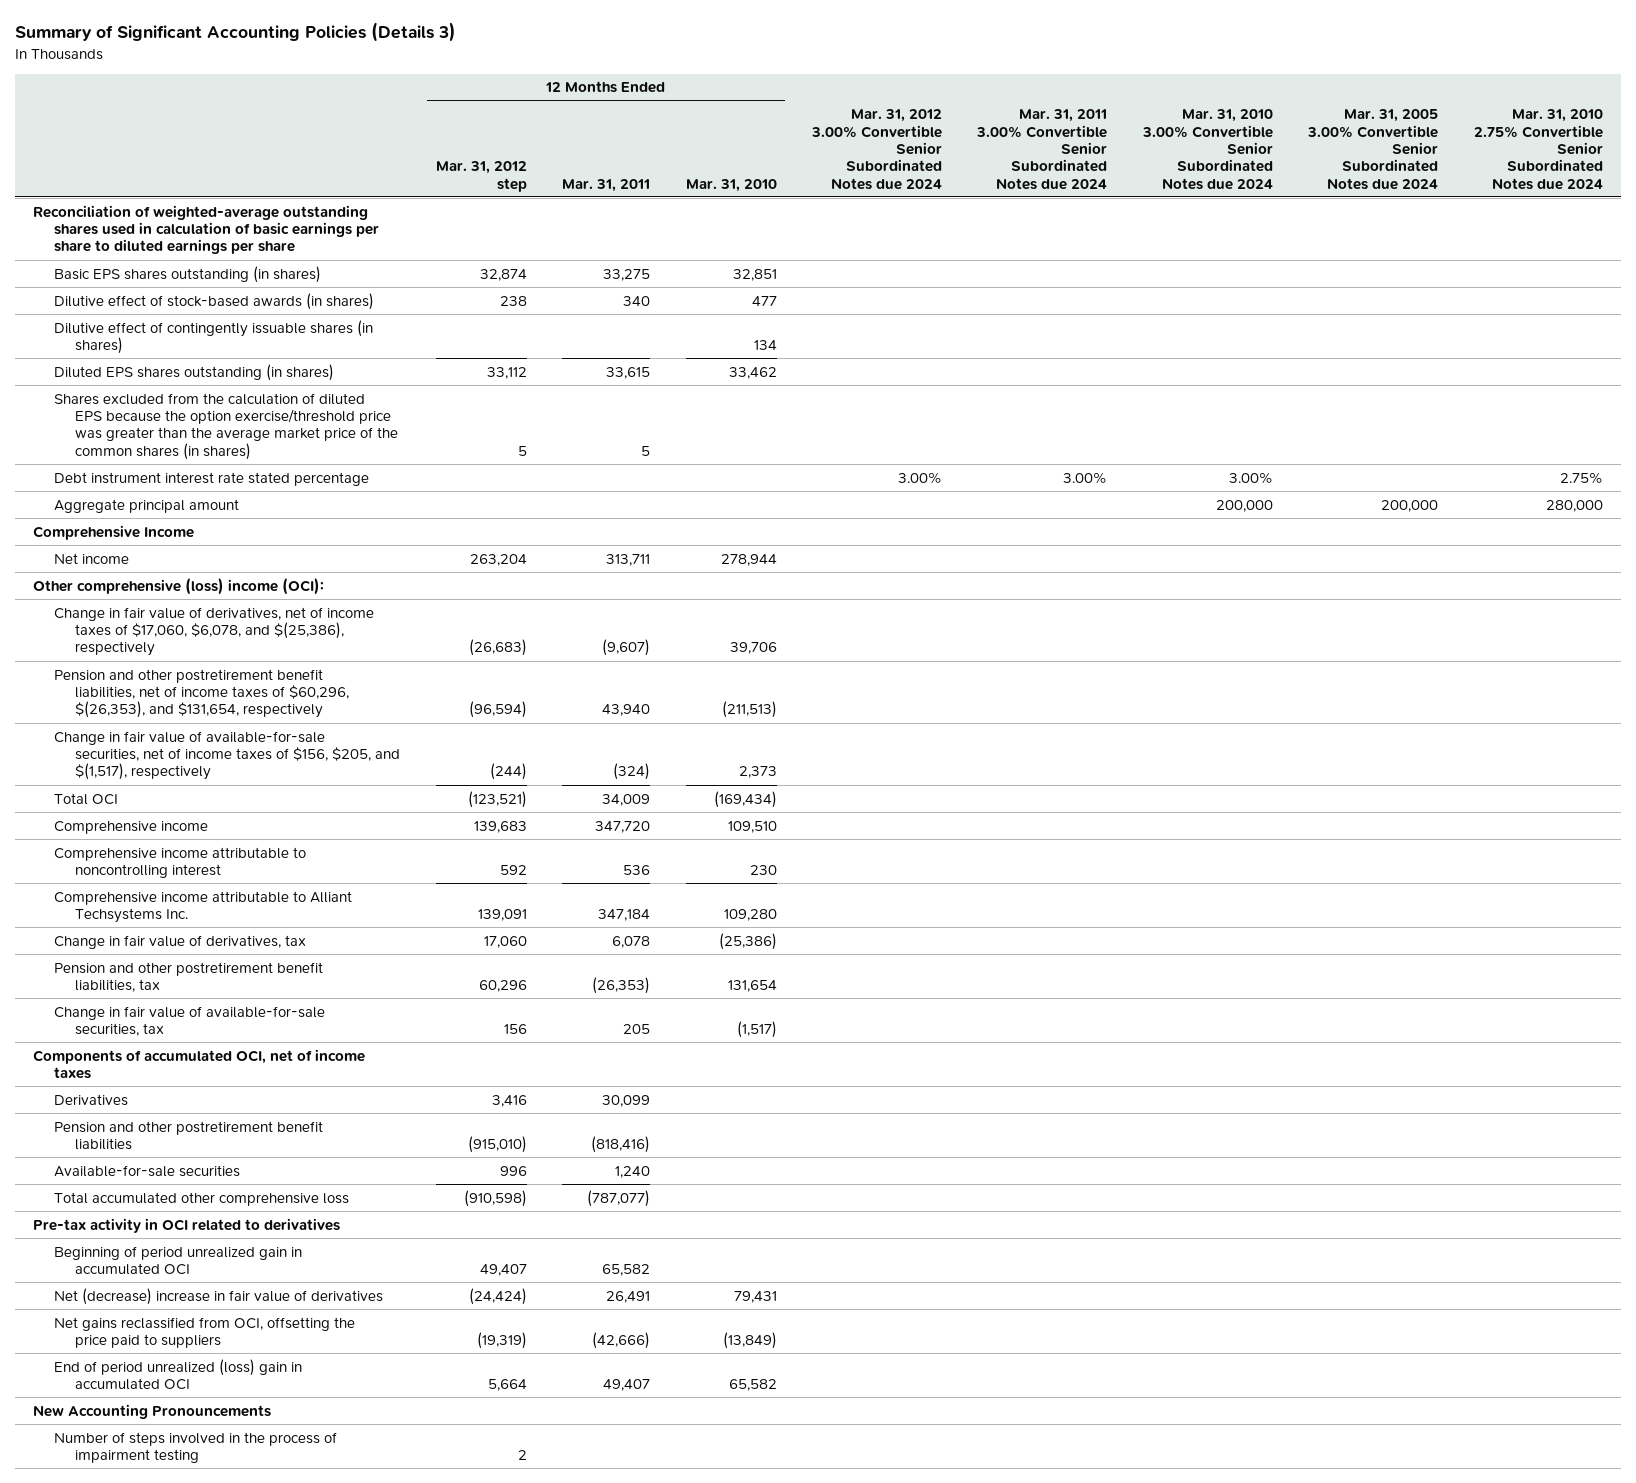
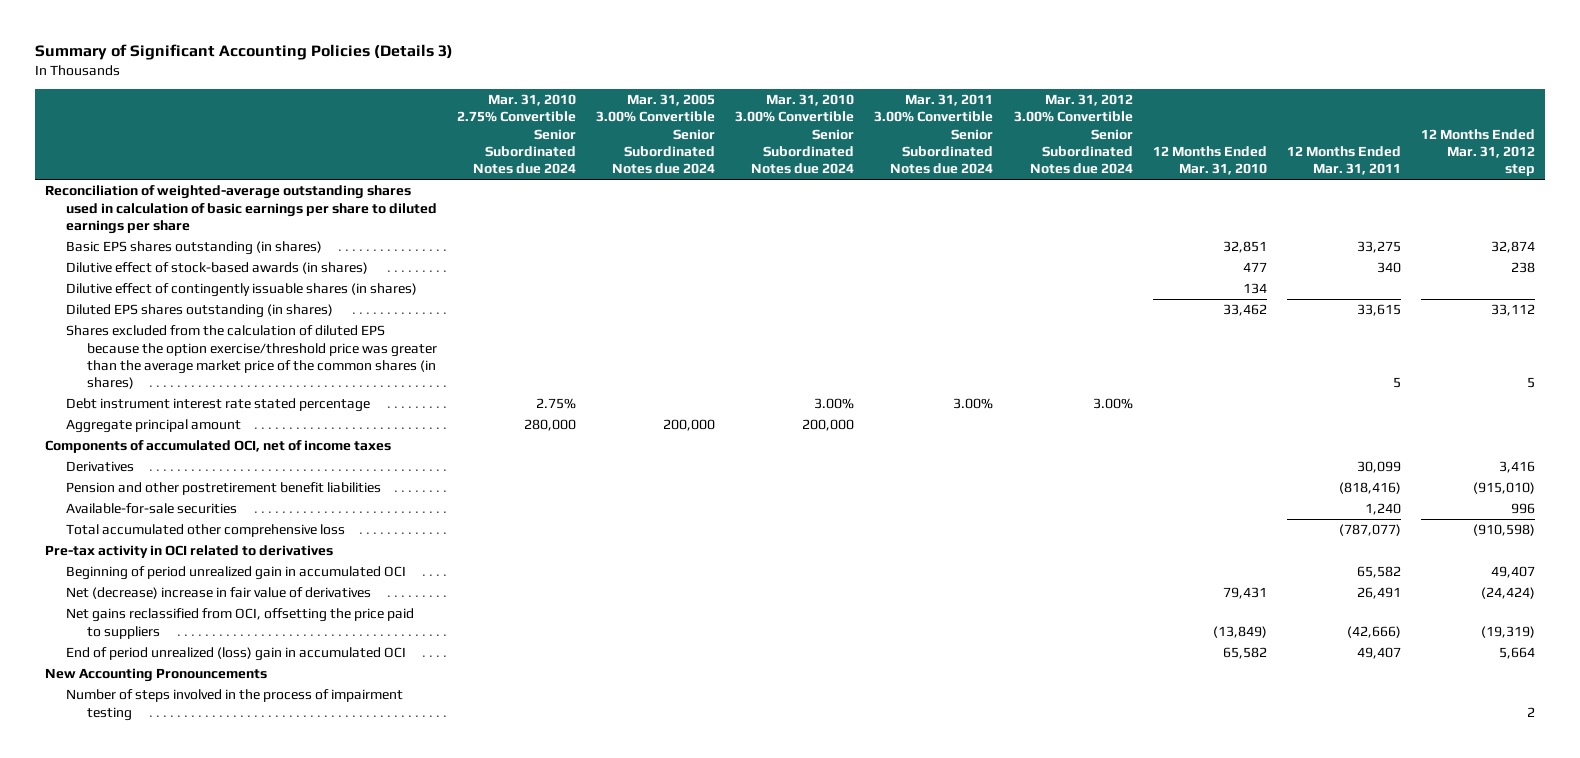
- | 12 Months Ended Mar. 31, 2012 step | 12 Months Ended Mar. 31, 2011 | 12 Months Ended Mar. 31, 2010 | Mar. 31, 2012 3.00% Convertible Senior Subordinated Notes due 2024 | Mar. 31, 2011 3.00% Convertible Senior Subordinated Notes due 2024 | Mar. 31, 2010 3.00% Convertible Senior Subordinated Notes due 2024 | Mar. 31, 2005 3.00% Convertible Senior Subordinated Notes due 2024 | Mar. 31, 2010 2.75% Convertible Senior Subordinated Notes due 2024
+ | Mar. 31, 2010 2.75% Convertible Senior Subordinated Notes due 2024 | Mar. 31, 2005 3.00% Convertible Senior Subordinated Notes due 2024 | Mar. 31, 2010 3.00% Convertible Senior Subordinated Notes due 2024 | Mar. 31, 2011 3.00% Convertible Senior Subordinated Notes due 2024 | Mar. 31, 2012 3.00% Convertible Senior Subordinated Notes due 2024 | 12 Months Ended Mar. 31, 2010 | 12 Months Ended Mar. 31, 2011 | 12 Months Ended Mar. 31, 2012 step
- Comprehensive Income
- Net income | 263,204 | 313,711 | 278,944 | | | | |
- Other comprehensive (loss) income (OCI):
- Change in fair value of derivatives, net of income taxes of $17,060, $6,078, and $(25,386), respectively | (26,683) | (9,607) | 39,706 | | | | |
- Pension and other postretirement benefit liabilities, net of income taxes of $60,296, $(26,353), and $131,654, respectively | (96,594) | 43,940 | (211,513) | | | | |
- Change in fair value of available-for-sale securities, net of income taxes of $156, $205, and $(1,517), respectively | (244) | (324) | 2,373 | | | | |
- Total OCI | (123,521) | 34,009 | (169,434) | | | | |
- Comprehensive income | 139,683 | 347,720 | 109,510 | | | | |
- Comprehensive income attributable to noncontrolling interest | 592 | 536 | 230 | | | | |
- Comprehensive income attributable to Alliant Techsystems Inc. | 139,091 | 347,184 | 109,280 | | | | |
- Change in fair value of derivatives, tax | 17,060 | 6,078 | (25,386) | | | | |
- Pension and other postretirement benefit liabilities, tax | 60,296 | (26,353) | 131,654 | | | | |
- Change in fair value of available-for-sale securities, tax | 156 | 205 | (1,517) | | | | |

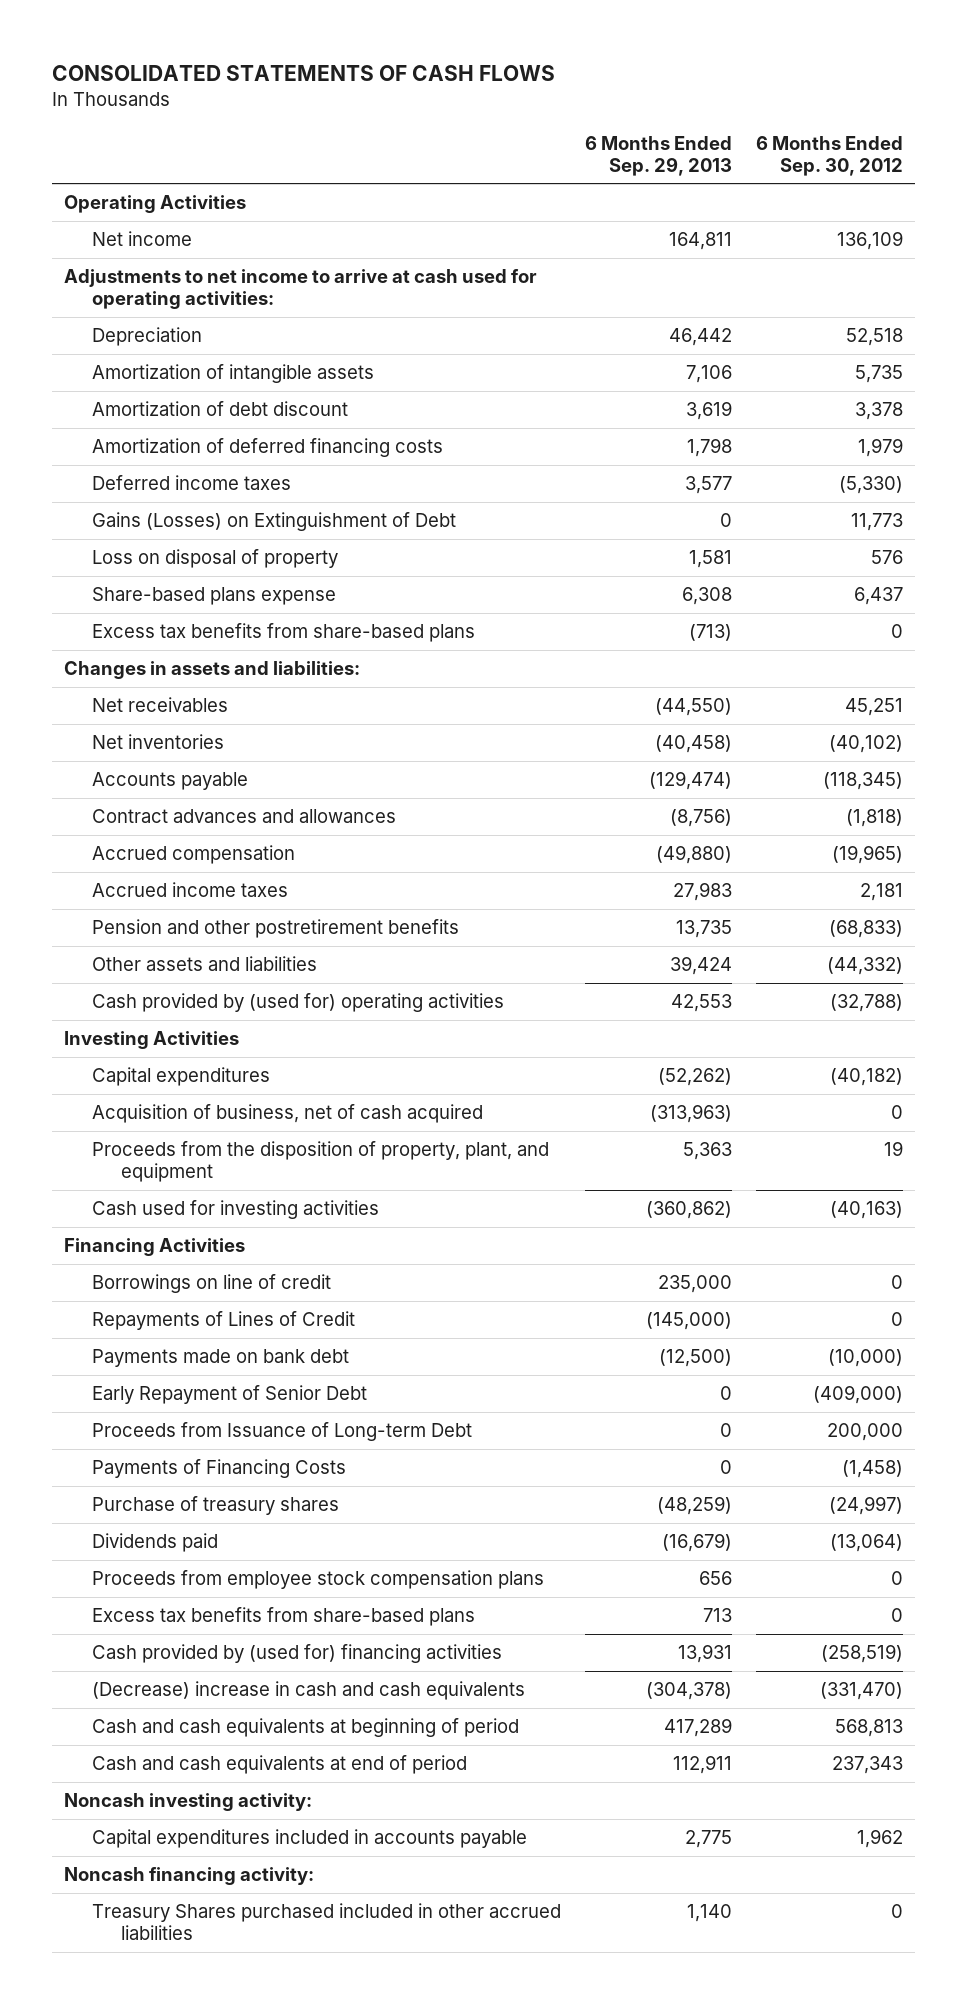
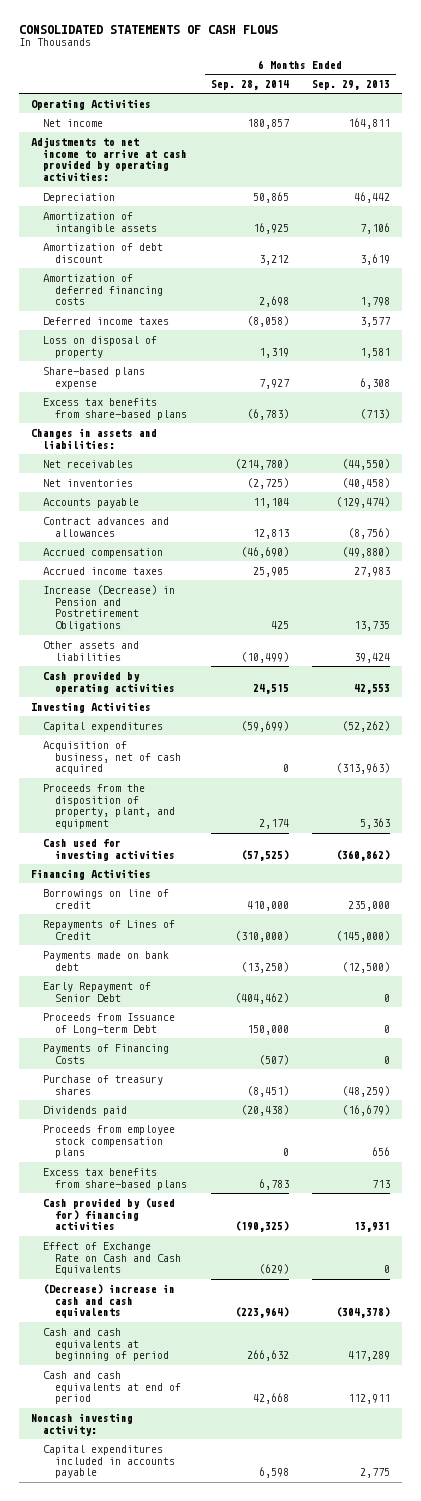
- | 6 Months Ended Sep. 29, 2013 | 6 Months Ended Sep. 30, 2012
+ | 6 Months Ended Sep. 28, 2014 | 6 Months Ended Sep. 29, 2013
- Adjustments to net income to arrive at cash used for operating activities:
+ Adjustments to net income to arrive at cash provided by operating activities:
- Gains (Losses) on Extinguishment of Debt | 0 | 11,773
- Pension and other postretirement benefits | 13,735 | (68,833)
+ Increase (Decrease) in Pension and Postretirement Obligations | 425 | 13,735
- Cash provided by (used for) operating activities | 42,553 | (32,788)
+ Cash provided by operating activities | 24,515 | 42,553
+ Effect of Exchange Rate on Cash and Cash Equivalents | (629) | 0
- Noncash financing activity:
- Treasury Shares purchased included in other accrued liabilities | 1,140 | 0

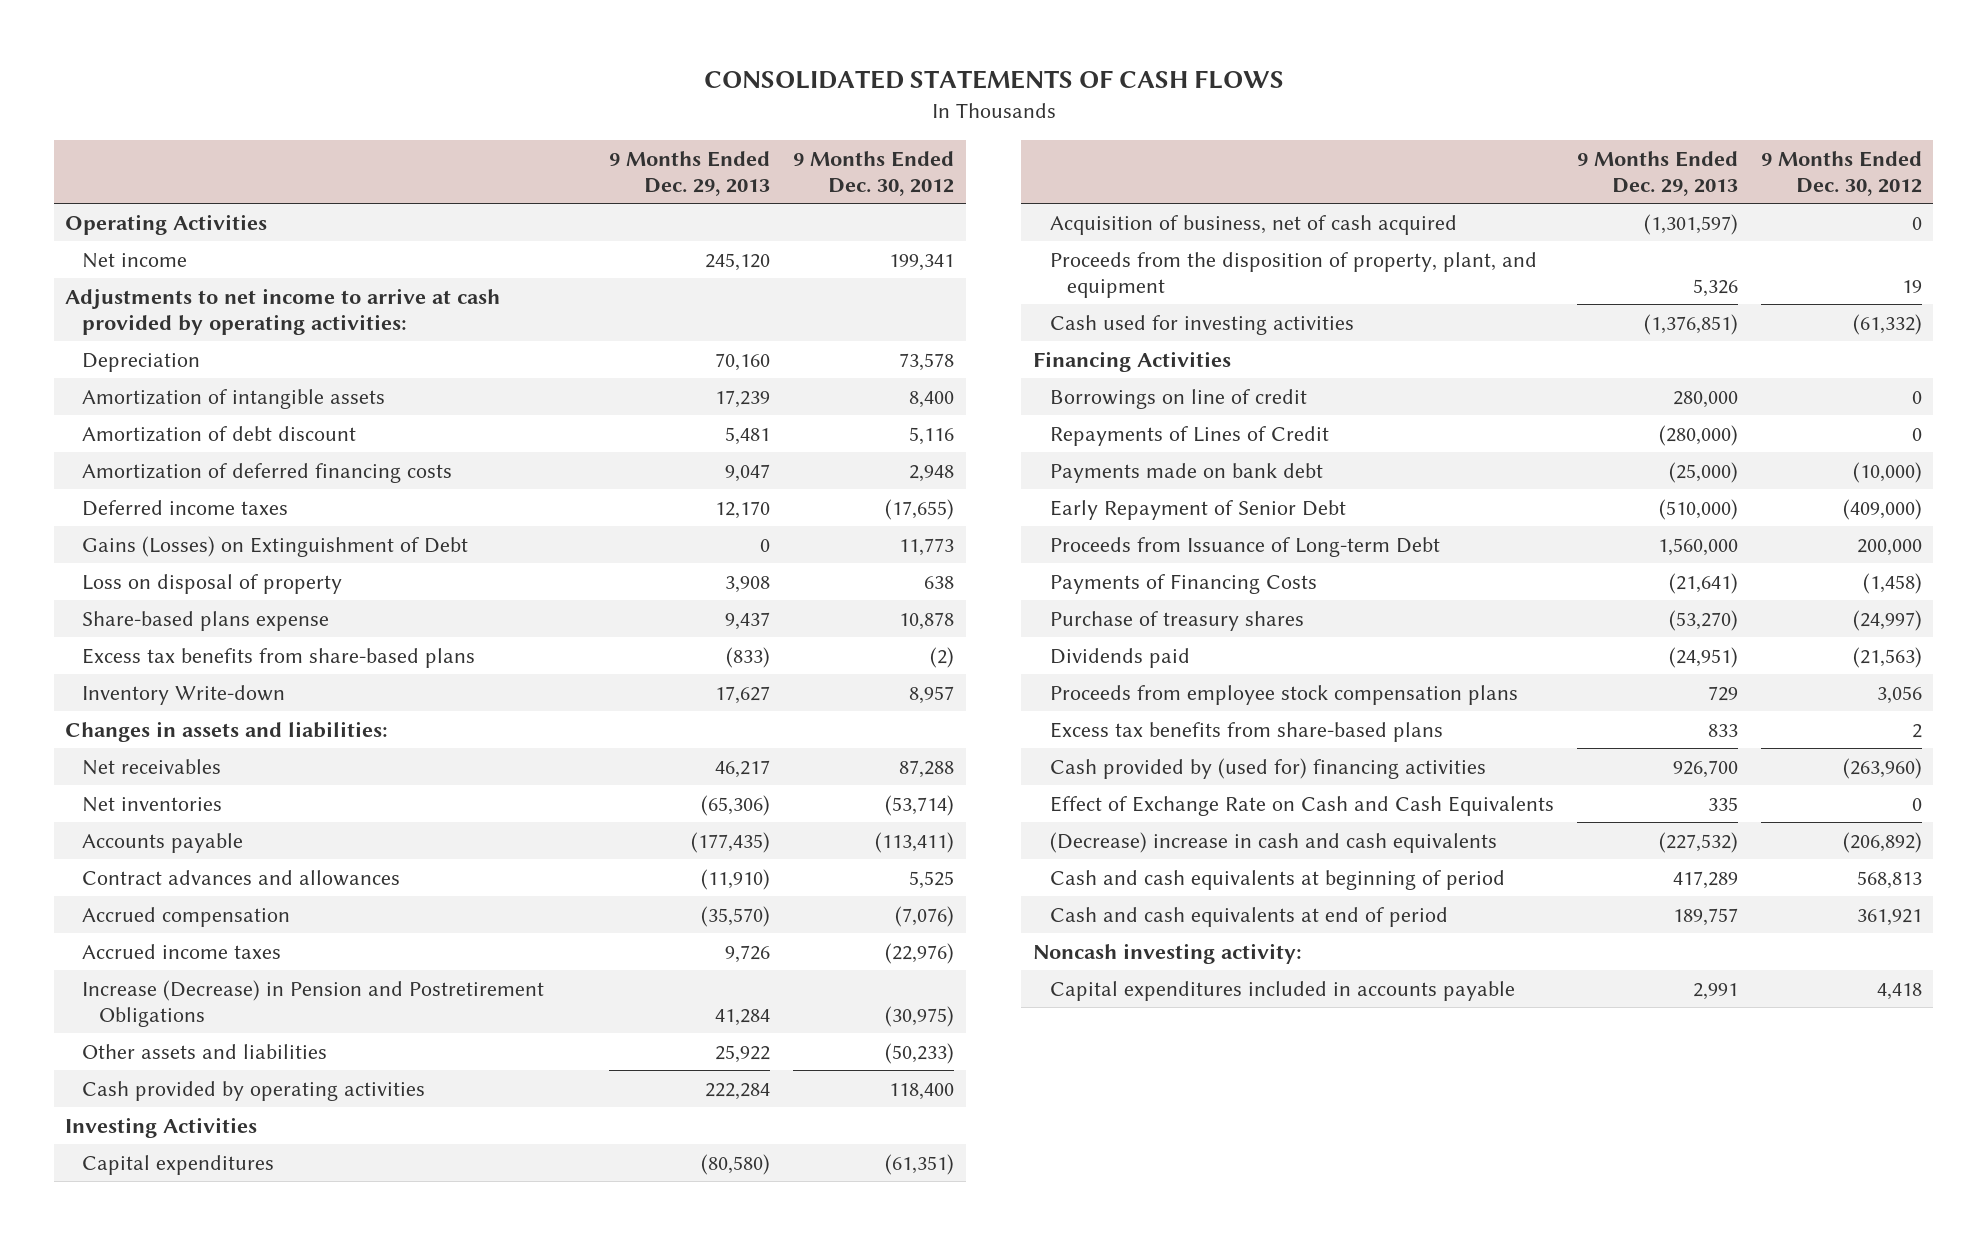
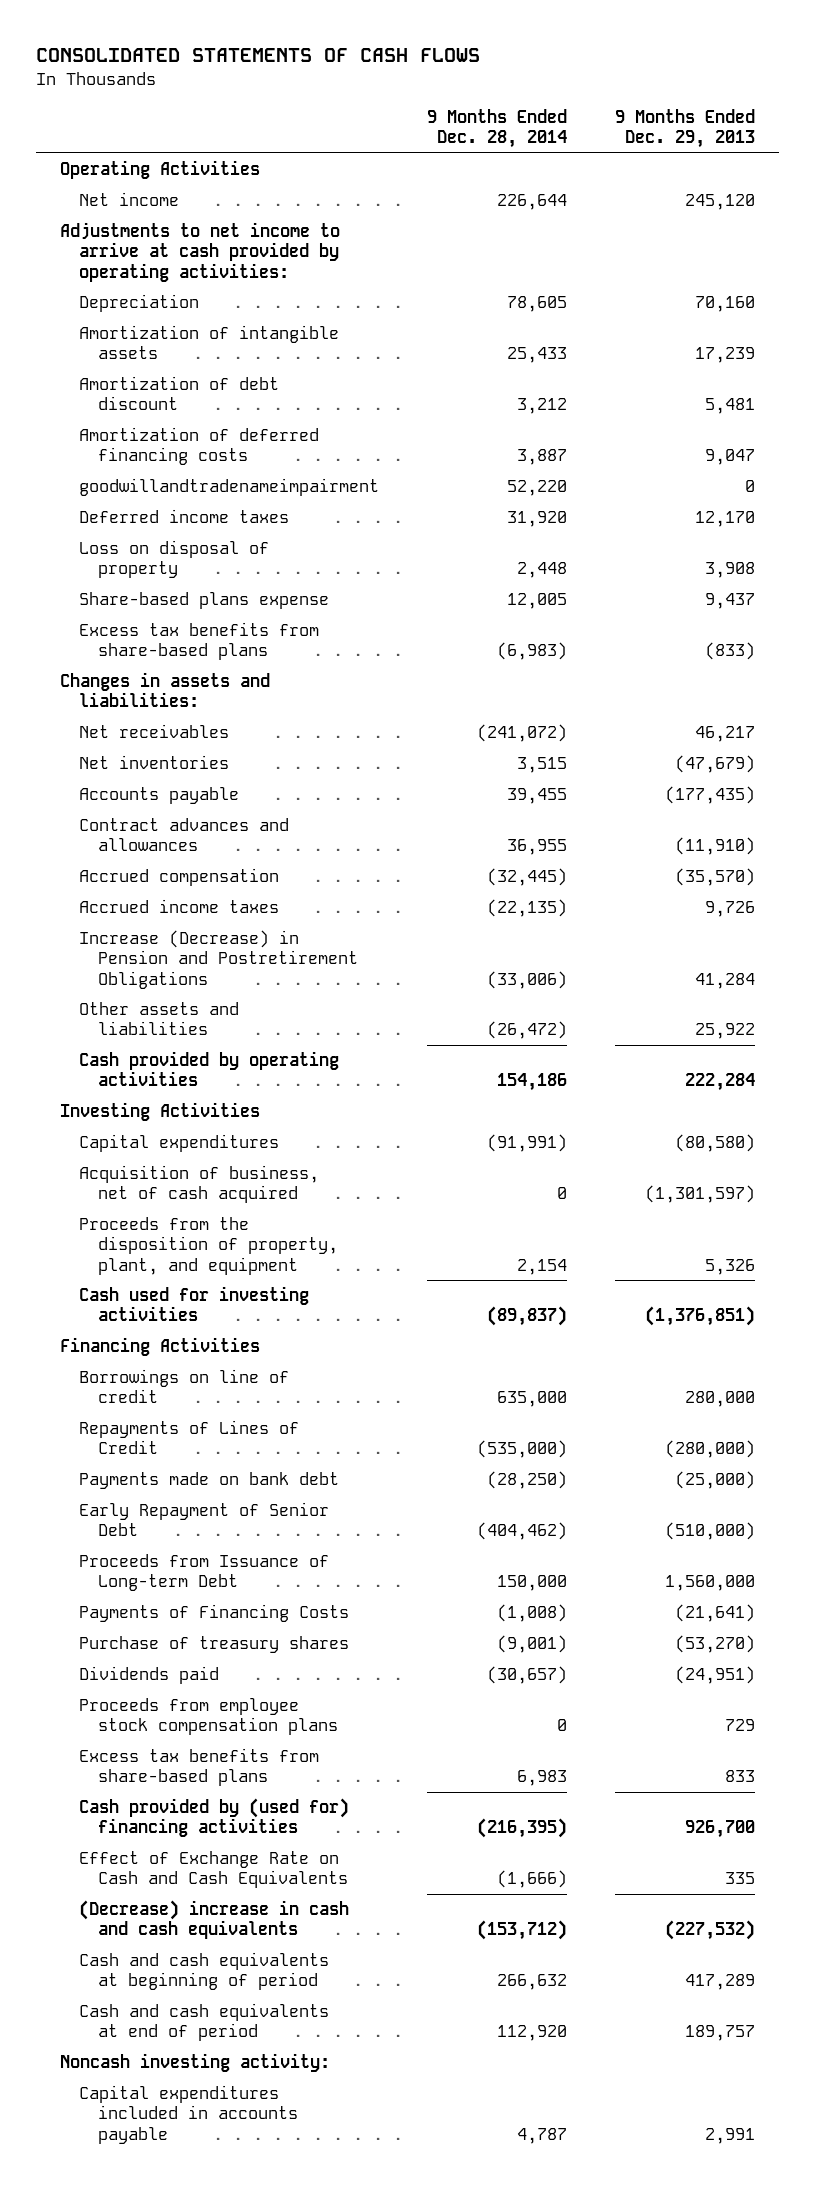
- | 9 Months Ended Dec. 29, 2013 | 9 Months Ended Dec. 30, 2012
+ | 9 Months Ended Dec. 28, 2014 | 9 Months Ended Dec. 29, 2013
+ goodwillandtradenameimpairment | 52,220 | 0
- Gains (Losses) on Extinguishment of Debt | 0 | 11,773
- Inventory Write-down | 17,627 | 8,957
- Net inventories | (65,306) | (53,714)
+ Net inventories | 3,515 | (47,679)

